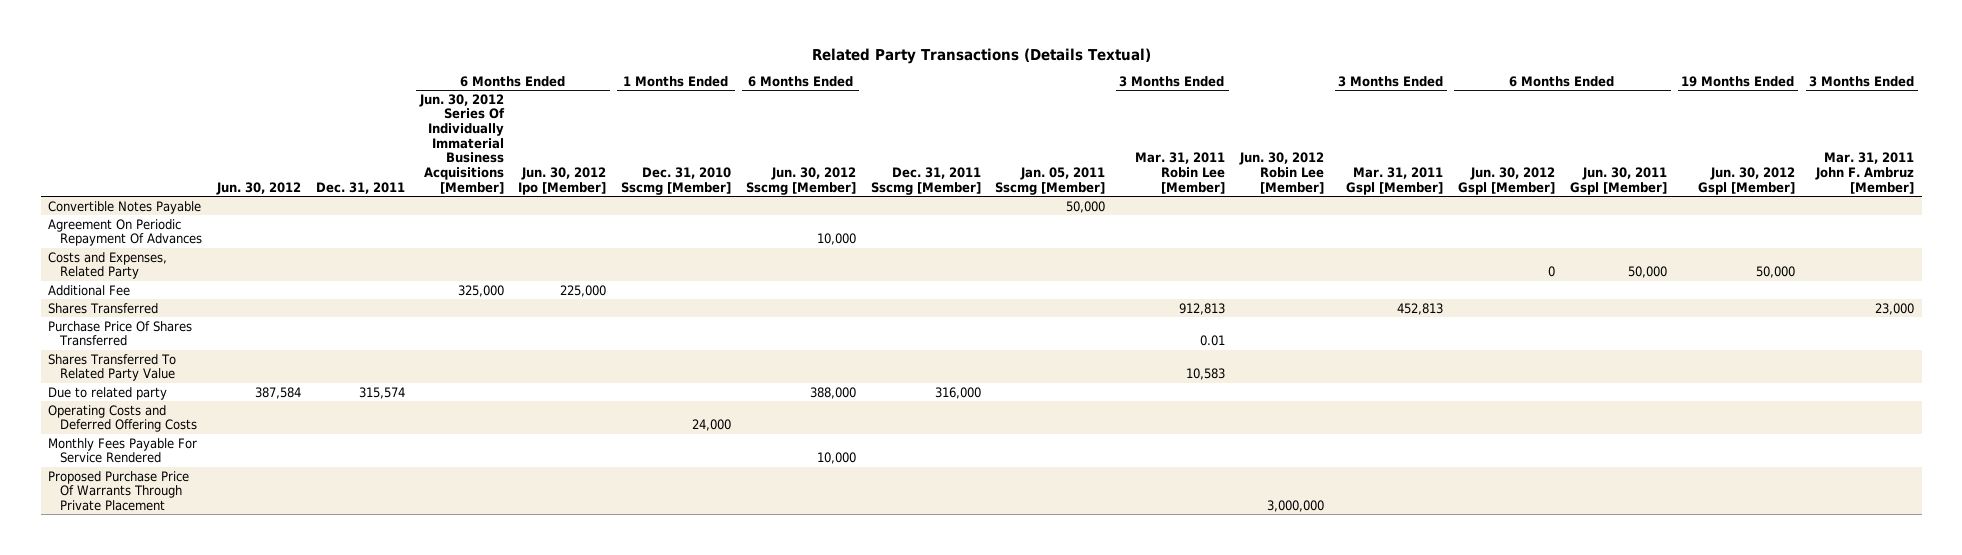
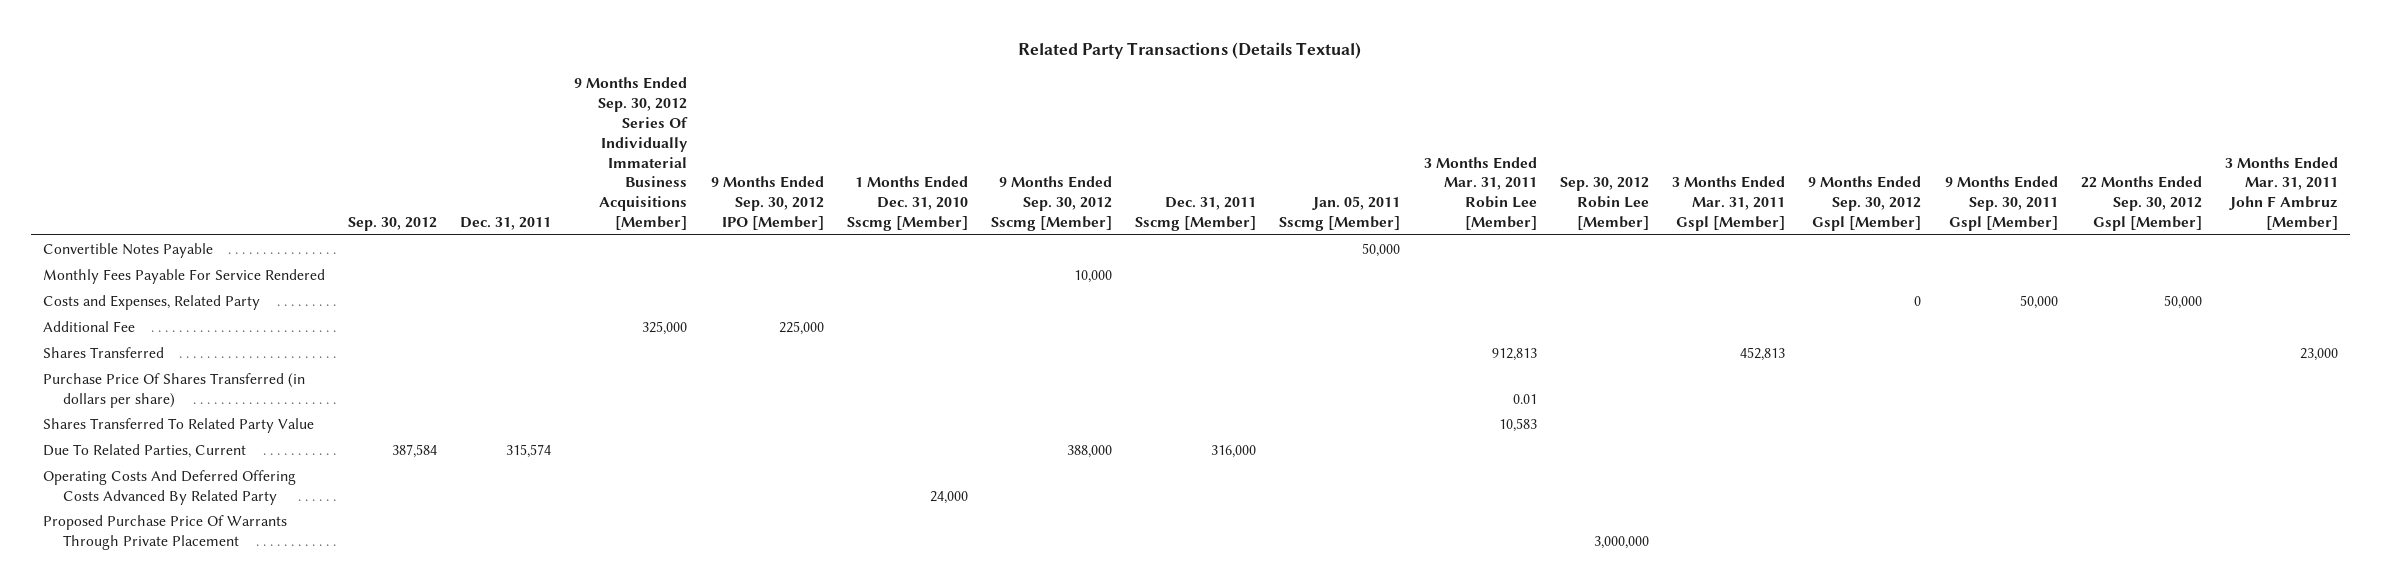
- | Jun. 30, 2012 | Dec. 31, 2011 | 6 Months Ended Jun. 30, 2012 Series Of Individually Immaterial Business Acquisitions [Member] | 6 Months Ended Jun. 30, 2012 Ipo [Member] | 1 Months Ended Dec. 31, 2010 Sscmg [Member] | 6 Months Ended Jun. 30, 2012 Sscmg [Member] | Dec. 31, 2011 Sscmg [Member] | Jan. 05, 2011 Sscmg [Member] | 3 Months Ended Mar. 31, 2011 Robin Lee [Member] | Jun. 30, 2012 Robin Lee [Member] | 3 Months Ended Mar. 31, 2011 Gspl [Member] | 6 Months Ended Jun. 30, 2012 Gspl [Member] | 6 Months Ended Jun. 30, 2011 Gspl [Member] | 19 Months Ended Jun. 30, 2012 Gspl [Member] | 3 Months Ended Mar. 31, 2011 John F. Ambruz [Member]
+ | Sep. 30, 2012 | Dec. 31, 2011 | 9 Months Ended Sep. 30, 2012 Series Of Individually Immaterial Business Acquisitions [Member] | 9 Months Ended Sep. 30, 2012 IPO [Member] | 1 Months Ended Dec. 31, 2010 Sscmg [Member] | 9 Months Ended Sep. 30, 2012 Sscmg [Member] | Dec. 31, 2011 Sscmg [Member] | Jan. 05, 2011 Sscmg [Member] | 3 Months Ended Mar. 31, 2011 Robin Lee [Member] | Sep. 30, 2012 Robin Lee [Member] | 3 Months Ended Mar. 31, 2011 Gspl [Member] | 9 Months Ended Sep. 30, 2012 Gspl [Member] | 9 Months Ended Sep. 30, 2011 Gspl [Member] | 22 Months Ended Sep. 30, 2012 Gspl [Member] | 3 Months Ended Mar. 31, 2011 John F Ambruz [Member]
- Agreement On Periodic Repayment Of Advances | | | | | | 10,000 | | | | | | | | |
moved up: Monthly Fees Payable For Service Rendered | | | | | | 10,000 | | | | | | | | |
- Purchase Price Of Shares Transferred | | | | | | | | | 0.01 | | | | | |
+ Purchase Price Of Shares Transferred (in dollars per share) | | | | | | | | | 0.01 | | | | | |
- Due to related party | 387,584 | 315,574 | | | | 388,000 | 316,000 | | | | | | | |
- Operating Costs and Deferred Offering Costs | | | | | 24,000 | | | | | | | | | |
+ Due To Related Parties, Current | 387,584 | 315,574 | | | | 388,000 | 316,000 | | | | | | | |
+ Operating Costs And Deferred Offering Costs Advanced By Related Party | | | | | 24,000 | | | | | | | | | |

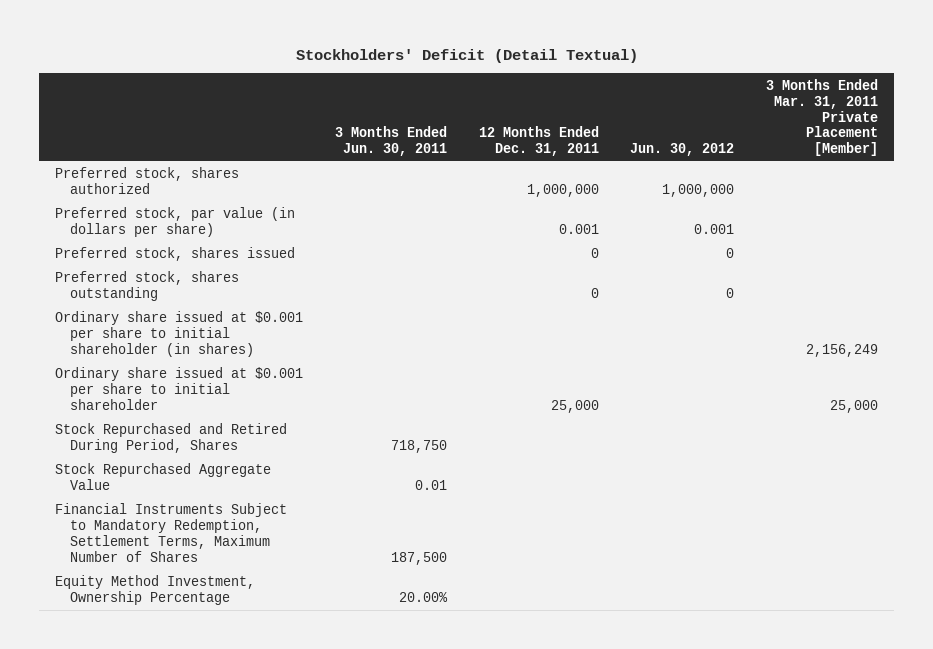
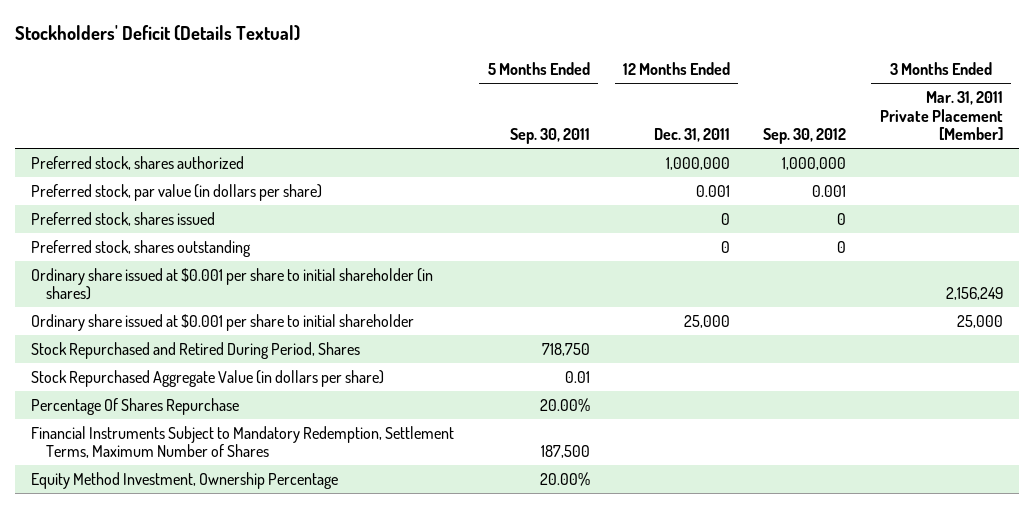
- Stockholders' Deficit (Detail Textual)
+ Stockholders' Deficit (Details Textual)
- | 3 Months Ended Jun. 30, 2011 | 12 Months Ended Dec. 31, 2011 | Jun. 30, 2012 | 3 Months Ended Mar. 31, 2011 Private Placement [Member]
+ | 5 Months Ended Sep. 30, 2011 | 12 Months Ended Dec. 31, 2011 | Sep. 30, 2012 | 3 Months Ended Mar. 31, 2011 Private Placement [Member]
- Stock Repurchased Aggregate Value | 0.01 | | |
+ Stock Repurchased Aggregate Value (in dollars per share) | 0.01 | | |
+ Percentage Of Shares Repurchase | 20.00% | | |

